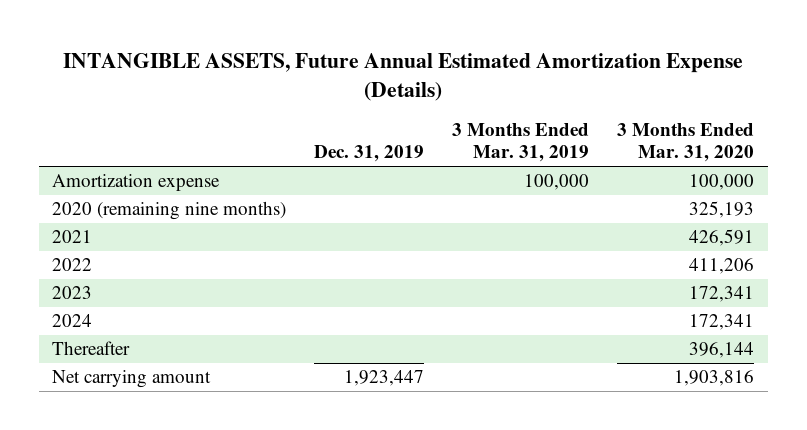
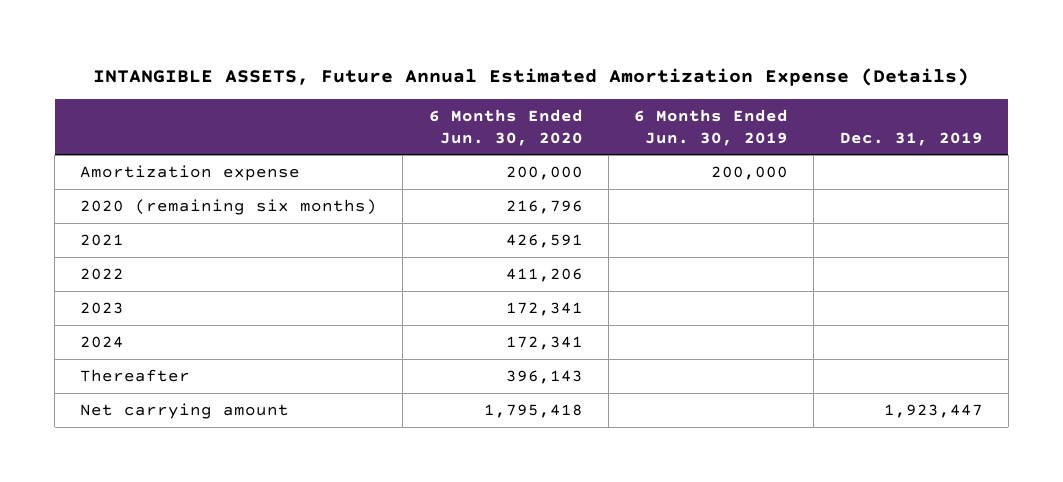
- | Dec. 31, 2019 | 3 Months Ended Mar. 31, 2019 | 3 Months Ended Mar. 31, 2020
+ | 6 Months Ended Jun. 30, 2020 | 6 Months Ended Jun. 30, 2019 | Dec. 31, 2019
- 2020 (remaining nine months) | | | 325,193
+ 2020 (remaining six months) | 216,796 | |

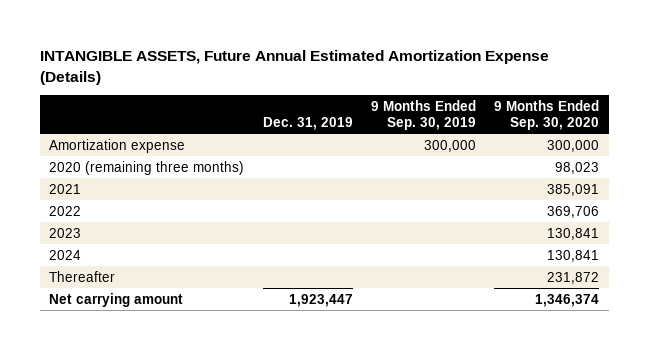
- | 6 Months Ended Jun. 30, 2020 | 6 Months Ended Jun. 30, 2019 | Dec. 31, 2019
+ | Dec. 31, 2019 | 9 Months Ended Sep. 30, 2019 | 9 Months Ended Sep. 30, 2020
- 2020 (remaining six months) | 216,796 | |
+ 2020 (remaining three months) | | | 98,023

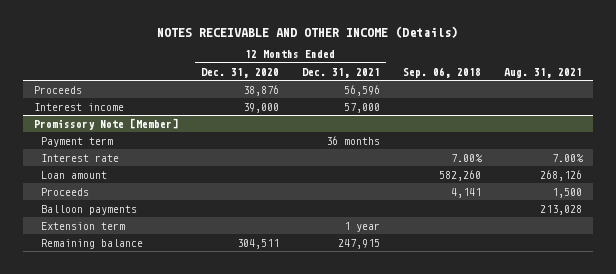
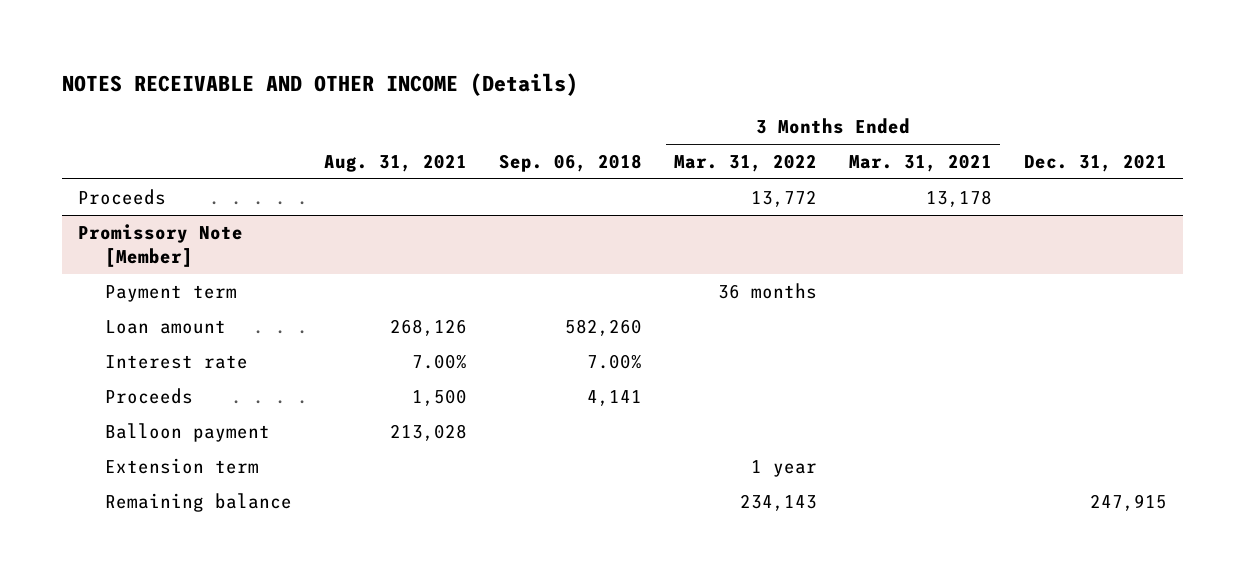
- | 12 Months Ended Dec. 31, 2020 | 12 Months Ended Dec. 31, 2021 | Sep. 06, 2018 | Aug. 31, 2021
+ | Aug. 31, 2021 | Sep. 06, 2018 | 3 Months Ended Mar. 31, 2022 | 3 Months Ended Mar. 31, 2021 | Dec. 31, 2021
- Interest income | 39,000 | 57,000 | |
@ Promissory Note [Member]
moved down: Interest rate | 7.00% | 7.00% | | |
- Balloon payments | | | | 213,028
+ Balloon payment | 213,028 | | | |

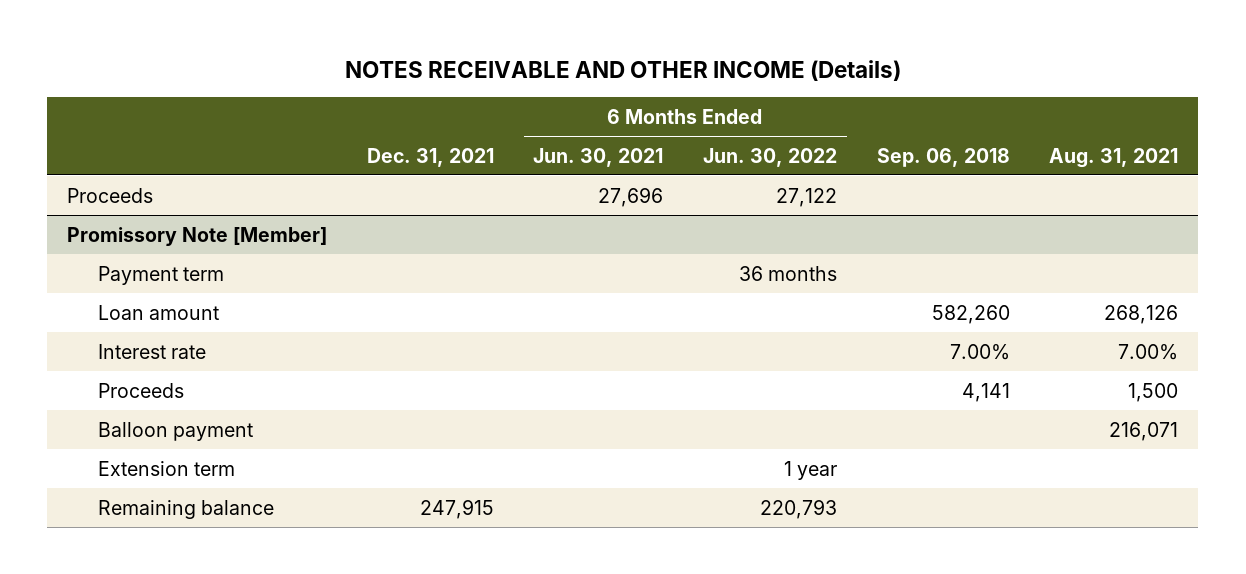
- | Aug. 31, 2021 | Sep. 06, 2018 | 3 Months Ended Mar. 31, 2022 | 3 Months Ended Mar. 31, 2021 | Dec. 31, 2021
+ | Dec. 31, 2021 | 6 Months Ended Jun. 30, 2021 | 6 Months Ended Jun. 30, 2022 | Sep. 06, 2018 | Aug. 31, 2021
@ Promissory Note [Member]
- Balloon payment | 213,028 | | | |
+ Balloon payment | | | | | 216,071

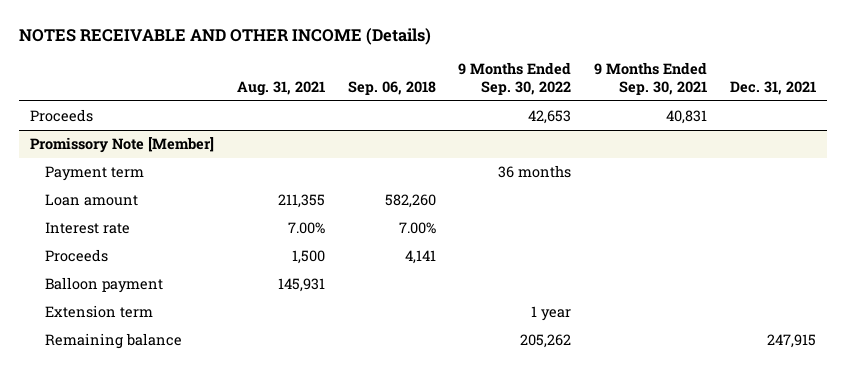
- | Dec. 31, 2021 | 6 Months Ended Jun. 30, 2021 | 6 Months Ended Jun. 30, 2022 | Sep. 06, 2018 | Aug. 31, 2021
+ | Aug. 31, 2021 | Sep. 06, 2018 | 9 Months Ended Sep. 30, 2022 | 9 Months Ended Sep. 30, 2021 | Dec. 31, 2021
@ Promissory Note [Member]
- Loan amount | | | | 582,260 | 268,126
+ Loan amount | 211,355 | 582,260 | | |
- Balloon payment | | | | | 216,071
+ Balloon payment | 145,931 | | | |

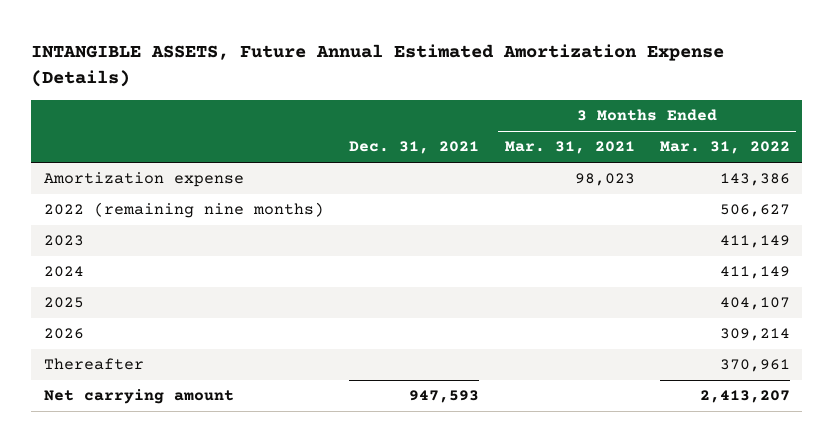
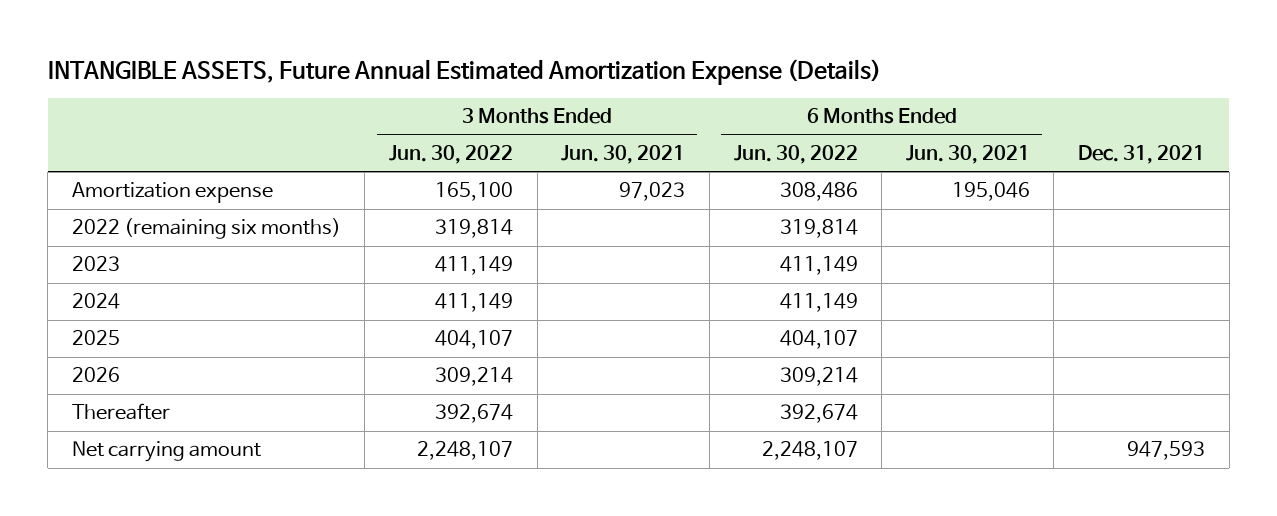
- | Dec. 31, 2021 | 3 Months Ended Mar. 31, 2021 | 3 Months Ended Mar. 31, 2022
+ | 3 Months Ended Jun. 30, 2022 | 3 Months Ended Jun. 30, 2021 | 6 Months Ended Jun. 30, 2022 | 6 Months Ended Jun. 30, 2021 | Dec. 31, 2021
- 2022 (remaining nine months) | | | 506,627
+ 2022 (remaining six months) | 319,814 | | 319,814 | |

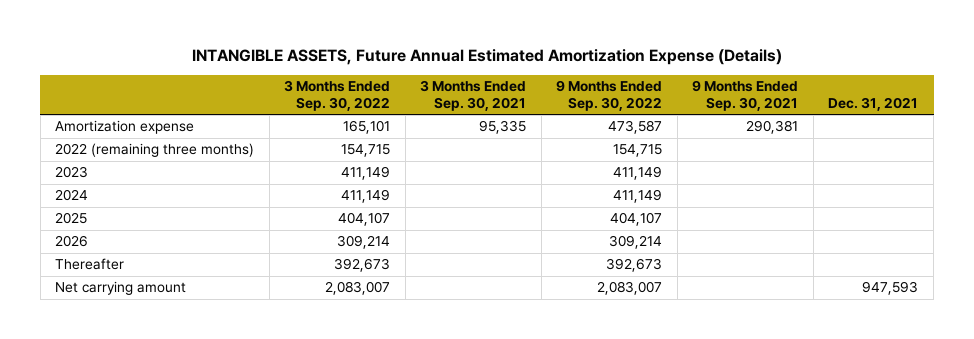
- | 3 Months Ended Jun. 30, 2022 | 3 Months Ended Jun. 30, 2021 | 6 Months Ended Jun. 30, 2022 | 6 Months Ended Jun. 30, 2021 | Dec. 31, 2021
+ | 3 Months Ended Sep. 30, 2022 | 3 Months Ended Sep. 30, 2021 | 9 Months Ended Sep. 30, 2022 | 9 Months Ended Sep. 30, 2021 | Dec. 31, 2021
- 2022 (remaining six months) | 319,814 | | 319,814 | |
+ 2022 (remaining three months) | 154,715 | | 154,715 | |

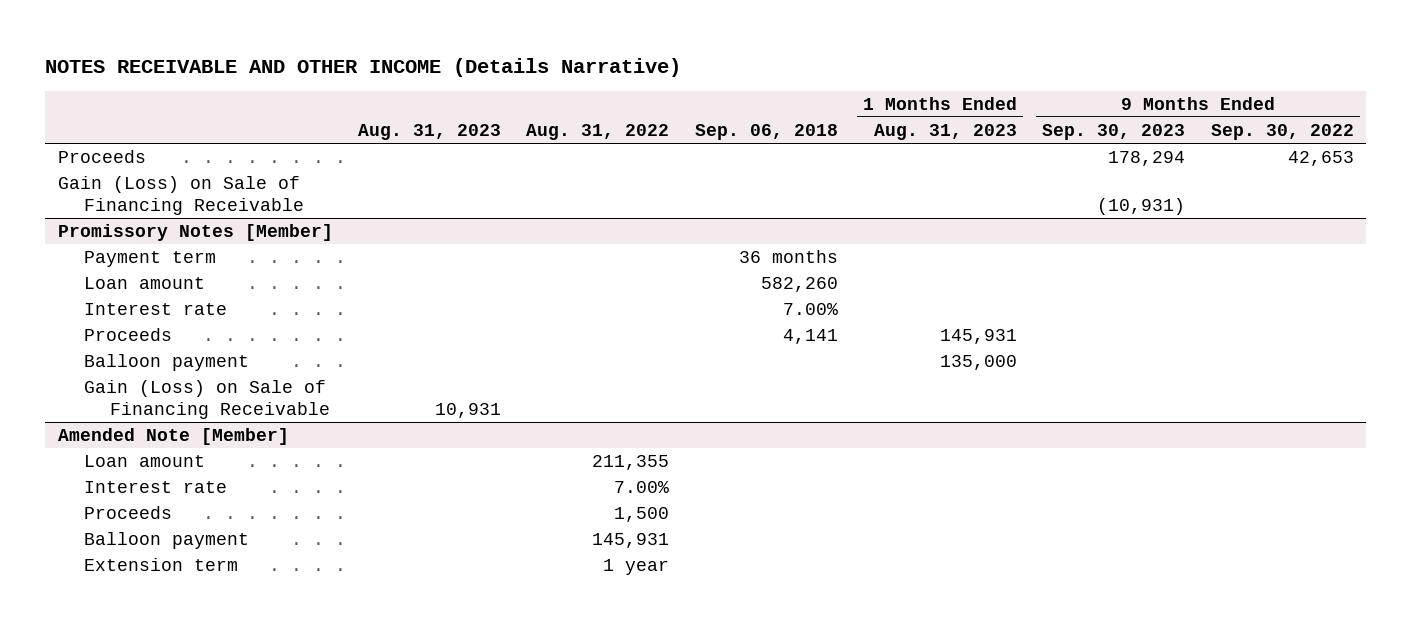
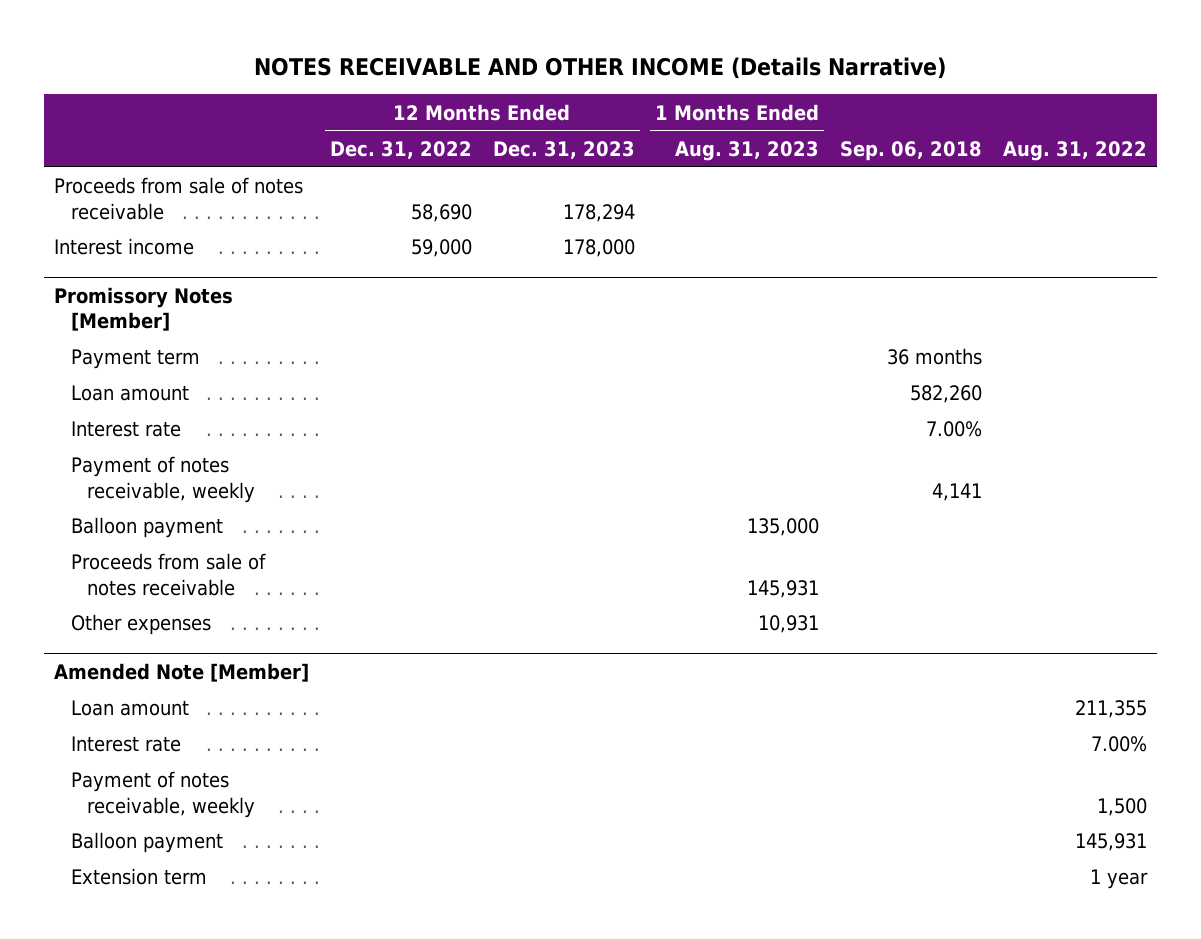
- | Aug. 31, 2023 | Aug. 31, 2022 | Sep. 06, 2018 | 1 Months Ended Aug. 31, 2023 | 9 Months Ended Sep. 30, 2023 | 9 Months Ended Sep. 30, 2022
+ | 12 Months Ended Dec. 31, 2022 | 12 Months Ended Dec. 31, 2023 | 1 Months Ended Aug. 31, 2023 | Sep. 06, 2018 | Aug. 31, 2022
- Proceeds | | | | | 178,294 | 42,653
- Gain (Loss) on Sale of Financing Receivable | | | | | (10,931) |
+ Proceeds from sale of notes receivable | 58,690 | 178,294 | | |
+ Interest income | 59,000 | 178,000 | | |
@ Promissory Notes [Member]
- Proceeds | | | 4,141 | 145,931 | |
+ Payment of notes receivable, weekly | | | | 4,141 |
- Gain (Loss) on Sale of Financing Receivable | 10,931 | | | | |
+ Proceeds from sale of notes receivable | | | 145,931 | |
+ Other expenses | | | 10,931 | |
@ Amended Note [Member]
- Proceeds | | 1,500 | | | |
+ Payment of notes receivable, weekly | | | | | 1,500

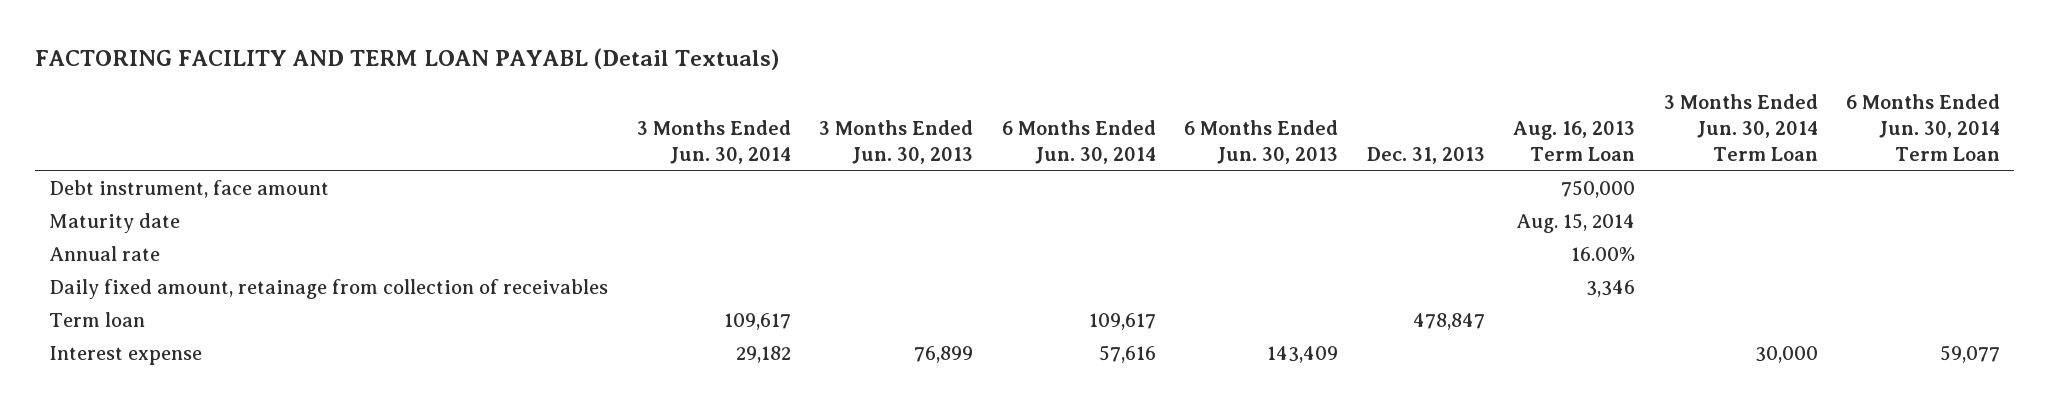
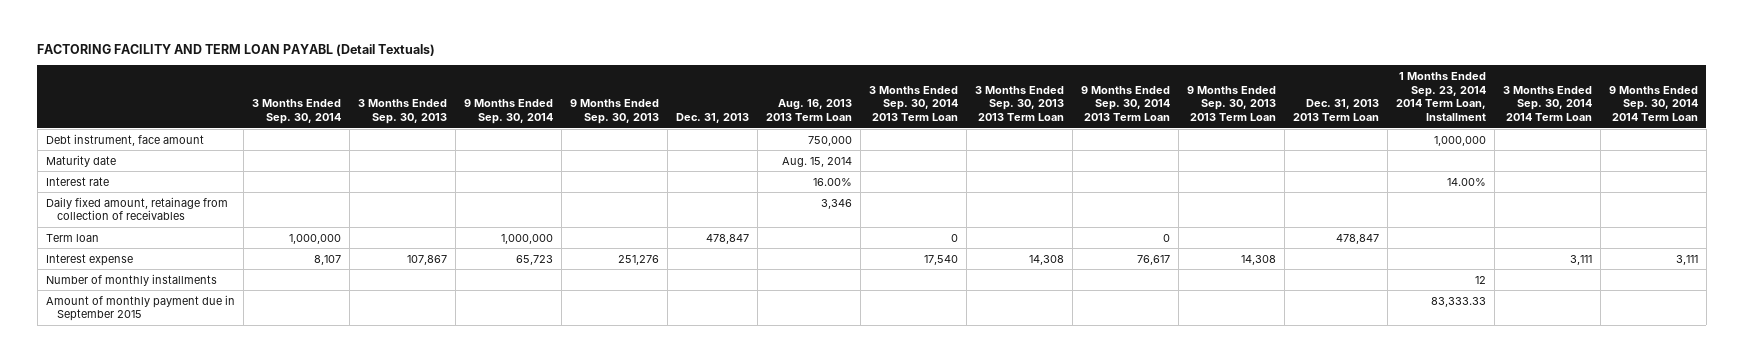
- | 3 Months Ended Jun. 30, 2014 | 3 Months Ended Jun. 30, 2013 | 6 Months Ended Jun. 30, 2014 | 6 Months Ended Jun. 30, 2013 | Dec. 31, 2013 | Aug. 16, 2013 Term Loan | 3 Months Ended Jun. 30, 2014 Term Loan | 6 Months Ended Jun. 30, 2014 Term Loan
+ | 3 Months Ended Sep. 30, 2014 | 3 Months Ended Sep. 30, 2013 | 9 Months Ended Sep. 30, 2014 | 9 Months Ended Sep. 30, 2013 | Dec. 31, 2013 | Aug. 16, 2013 2013 Term Loan | 3 Months Ended Sep. 30, 2014 2013 Term Loan | 3 Months Ended Sep. 30, 2013 2013 Term Loan | 9 Months Ended Sep. 30, 2014 2013 Term Loan | 9 Months Ended Sep. 30, 2013 2013 Term Loan | Dec. 31, 2013 2013 Term Loan | 1 Months Ended Sep. 23, 2014 2014 Term Loan, Installment | 3 Months Ended Sep. 30, 2014 2014 Term Loan | 9 Months Ended Sep. 30, 2014 2014 Term Loan
- Annual rate | | | | | | 16.00% | |
+ Interest rate | | | | | | 16.00% | | | | | | 14.00% | |
+ Number of monthly installments | | | | | | | | | | | | 12 | |
+ Amount of monthly payment due in September 2015 | | | | | | | | | | | | 83,333.33 | |

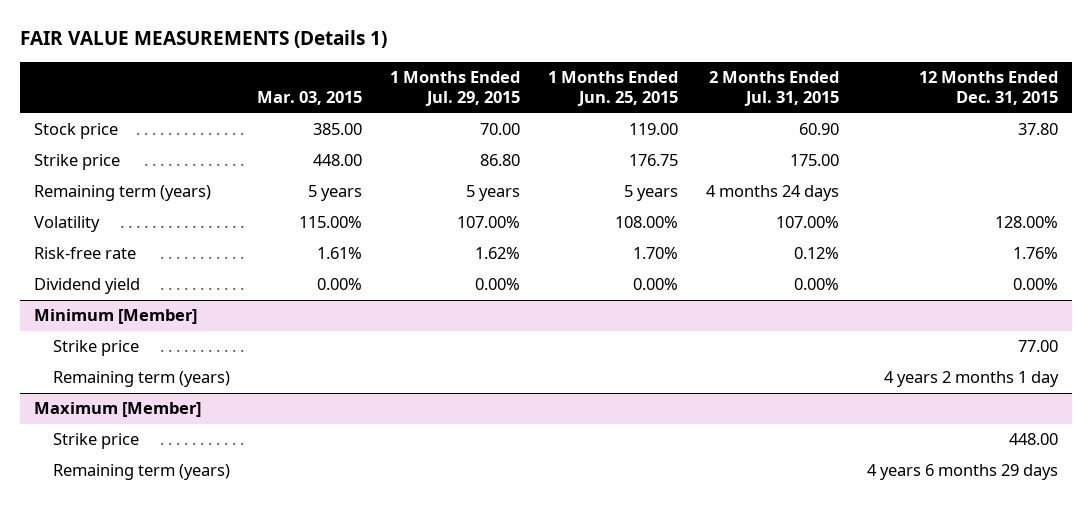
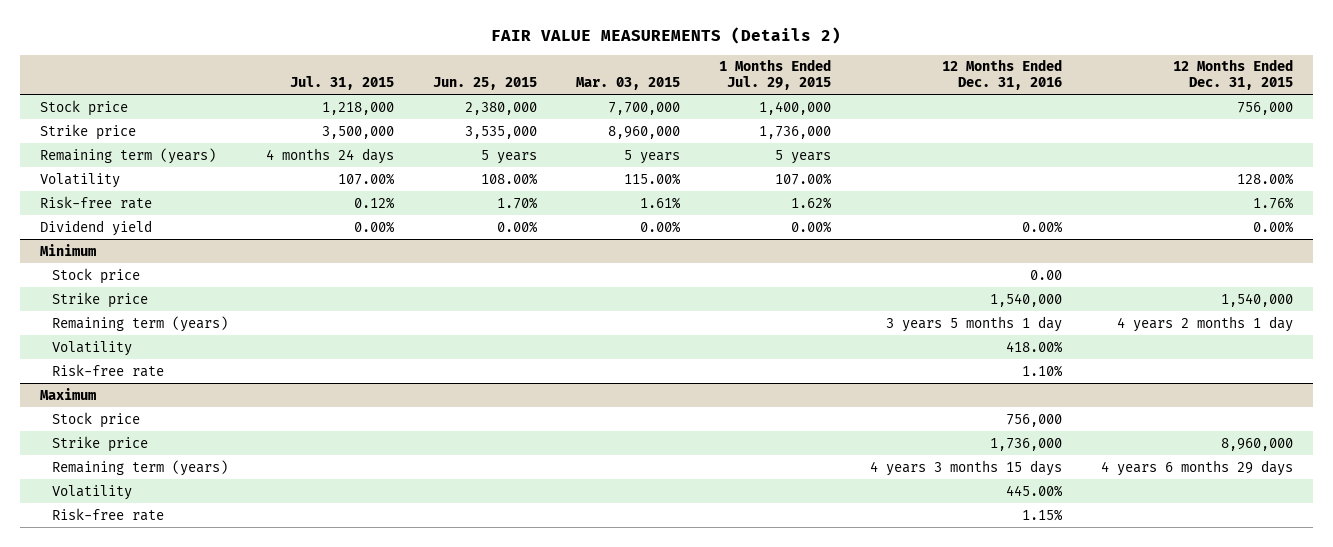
- FAIR VALUE MEASUREMENTS (Details 1)
+ FAIR VALUE MEASUREMENTS (Details 2)
- | Mar. 03, 2015 | 1 Months Ended Jul. 29, 2015 | 1 Months Ended Jun. 25, 2015 | 2 Months Ended Jul. 31, 2015 | 12 Months Ended Dec. 31, 2015
+ | Jul. 31, 2015 | Jun. 25, 2015 | Mar. 03, 2015 | 1 Months Ended Jul. 29, 2015 | 12 Months Ended Dec. 31, 2016 | 12 Months Ended Dec. 31, 2015
- Stock price | 385.00 | 70.00 | 119.00 | 60.90 | 37.80
- Strike price | 448.00 | 86.80 | 176.75 | 175.00 |
+ Stock price | 1,218,000 | 2,380,000 | 7,700,000 | 1,400,000 | | 756,000
+ Strike price | 3,500,000 | 3,535,000 | 8,960,000 | 1,736,000 | |
- Minimum [Member]
- Strike price | | | | | 77.00
+ Minimum
+ Stock price | | | | | 0.00 |
+ Strike price | | | | | 1,540,000 | 1,540,000
- Maximum [Member]
- Strike price | | | | | 448.00
+ Volatility | | | | | 418.00% |
+ Risk-free rate | | | | | 1.10% |
+ Maximum
+ Stock price | | | | | 756,000 |
+ Strike price | | | | | 1,736,000 | 8,960,000
+ Volatility | | | | | 445.00% |
+ Risk-free rate | | | | | 1.15% |

